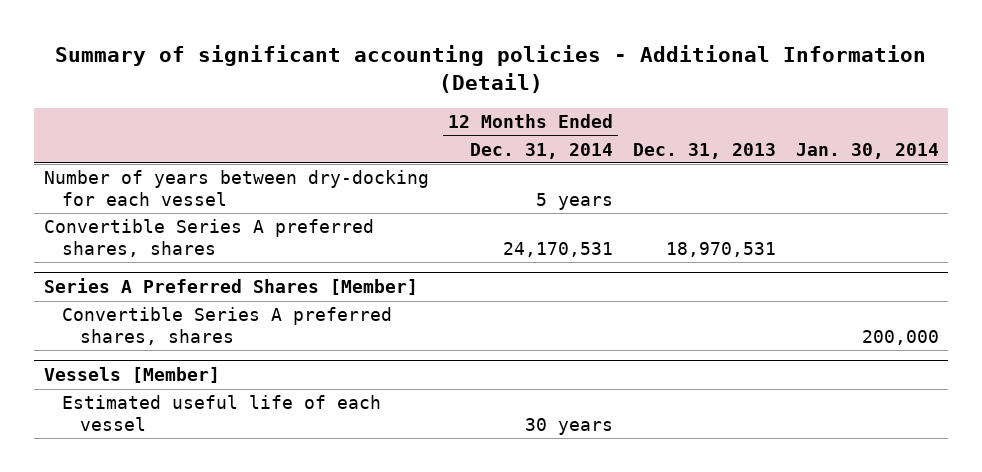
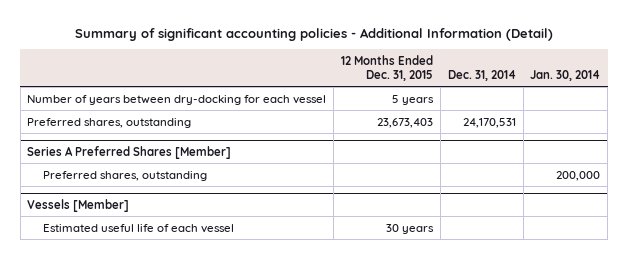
- | 12 Months Ended Dec. 31, 2014 | Dec. 31, 2013 | Jan. 30, 2014
+ | 12 Months Ended Dec. 31, 2015 | Dec. 31, 2014 | Jan. 30, 2014
- Convertible Series A preferred shares, shares | 24,170,531 | 18,970,531 |
+ Preferred shares, outstanding | 23,673,403 | 24,170,531 |
@ Series A Preferred Shares [Member]
- Convertible Series A preferred shares, shares | | | 200,000
+ Preferred shares, outstanding | | | 200,000

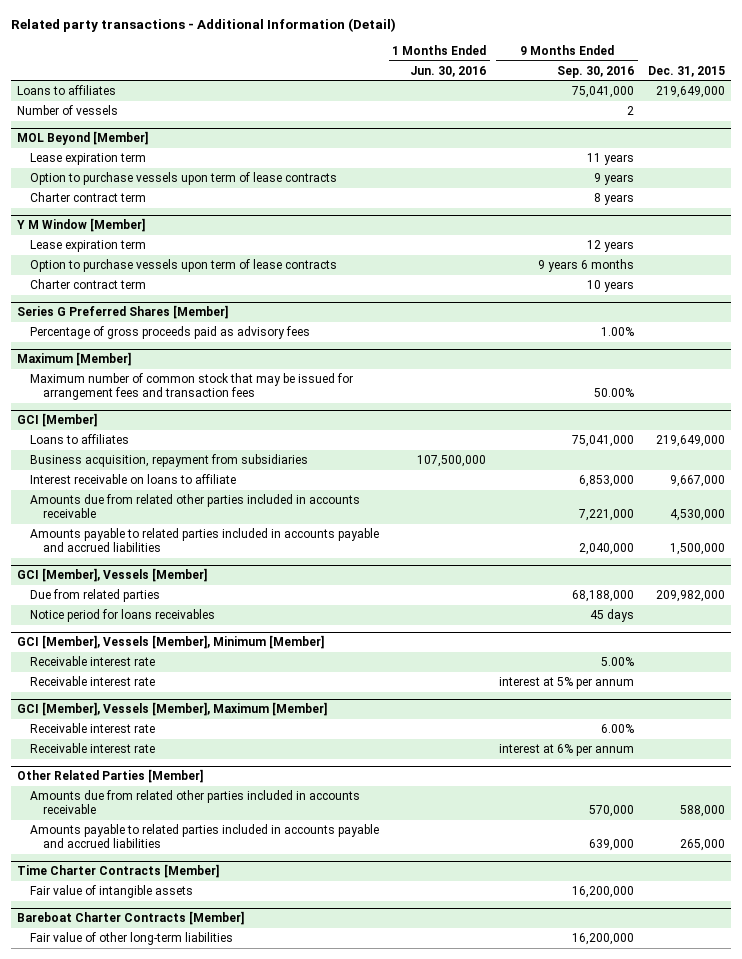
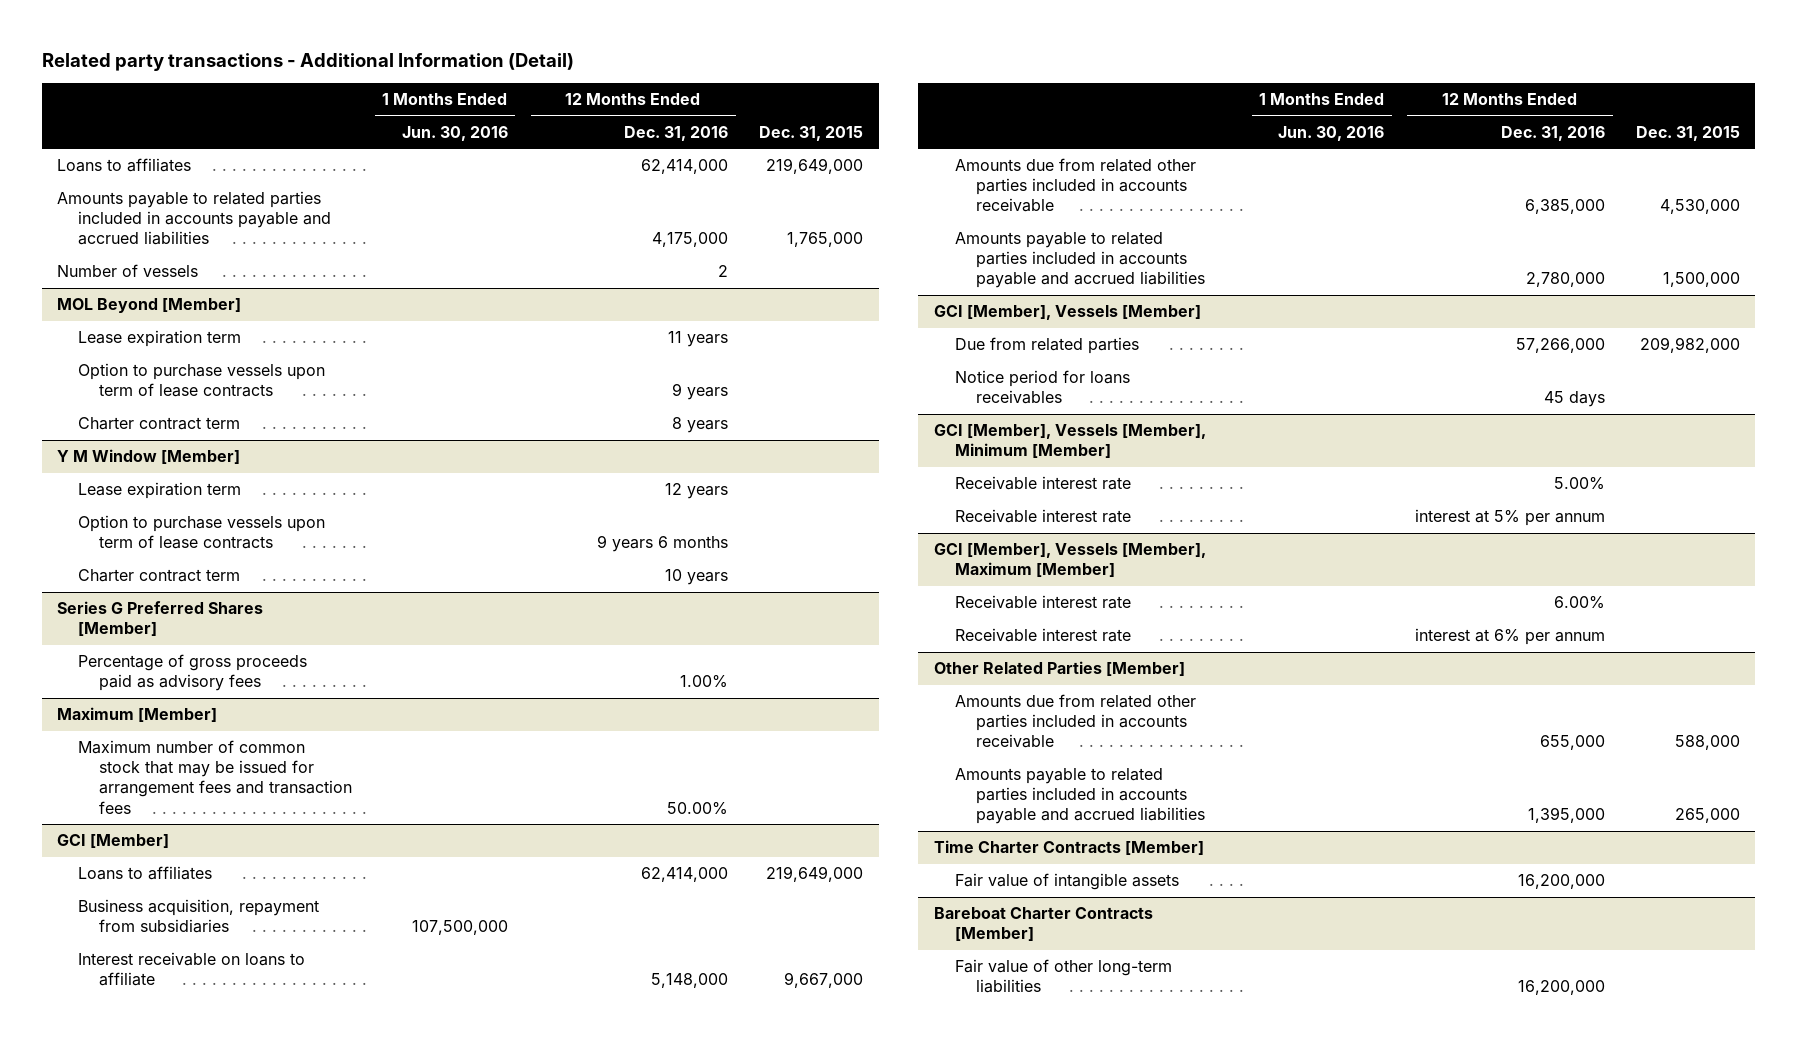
- | 1 Months Ended Jun. 30, 2016 | 9 Months Ended Sep. 30, 2016 | Dec. 31, 2015
+ | 1 Months Ended Jun. 30, 2016 | 12 Months Ended Dec. 31, 2016 | Dec. 31, 2015
+ Amounts payable to related parties included in accounts payable and accrued liabilities | | 4,175,000 | 1,765,000

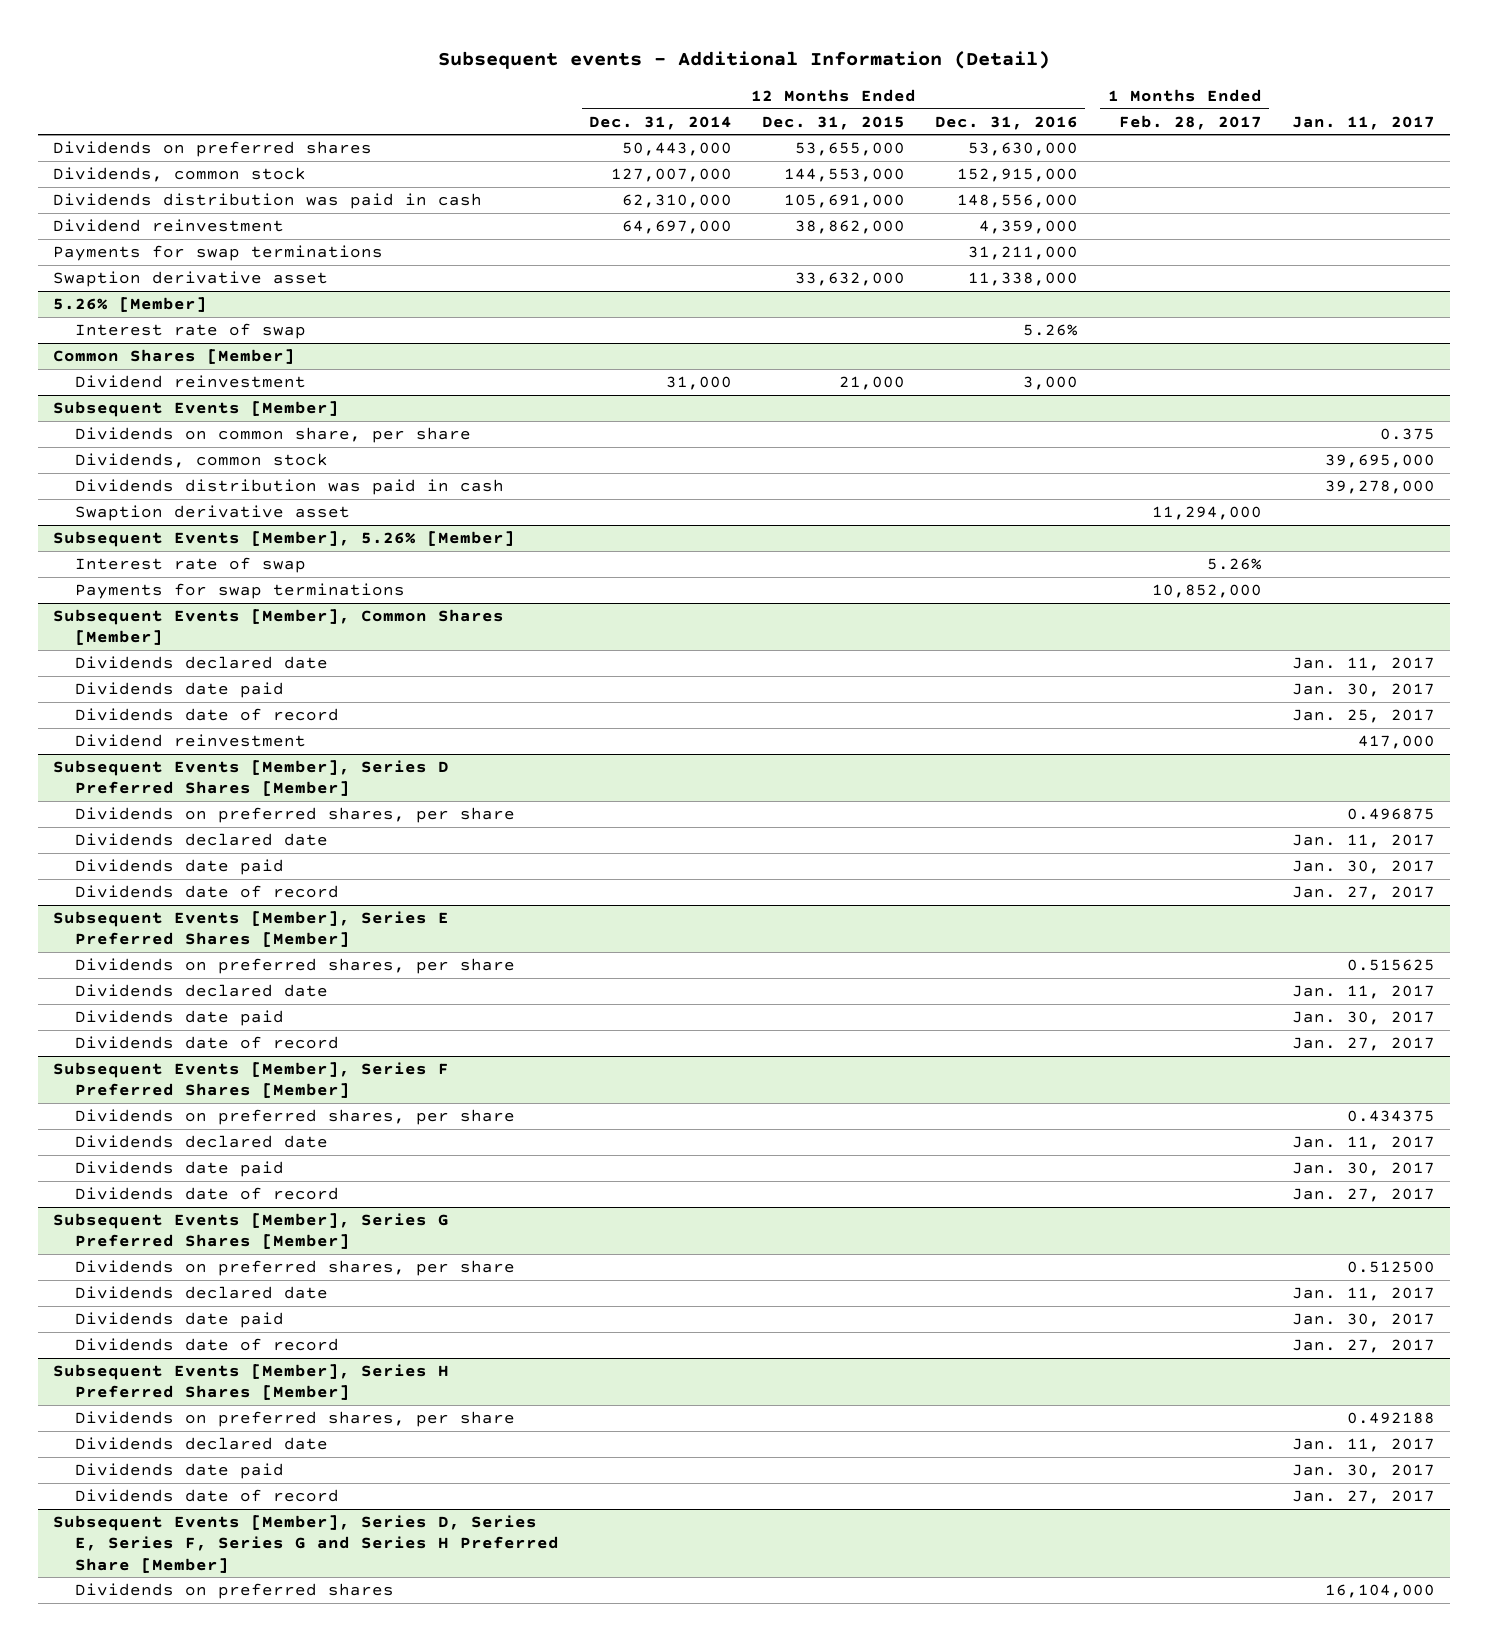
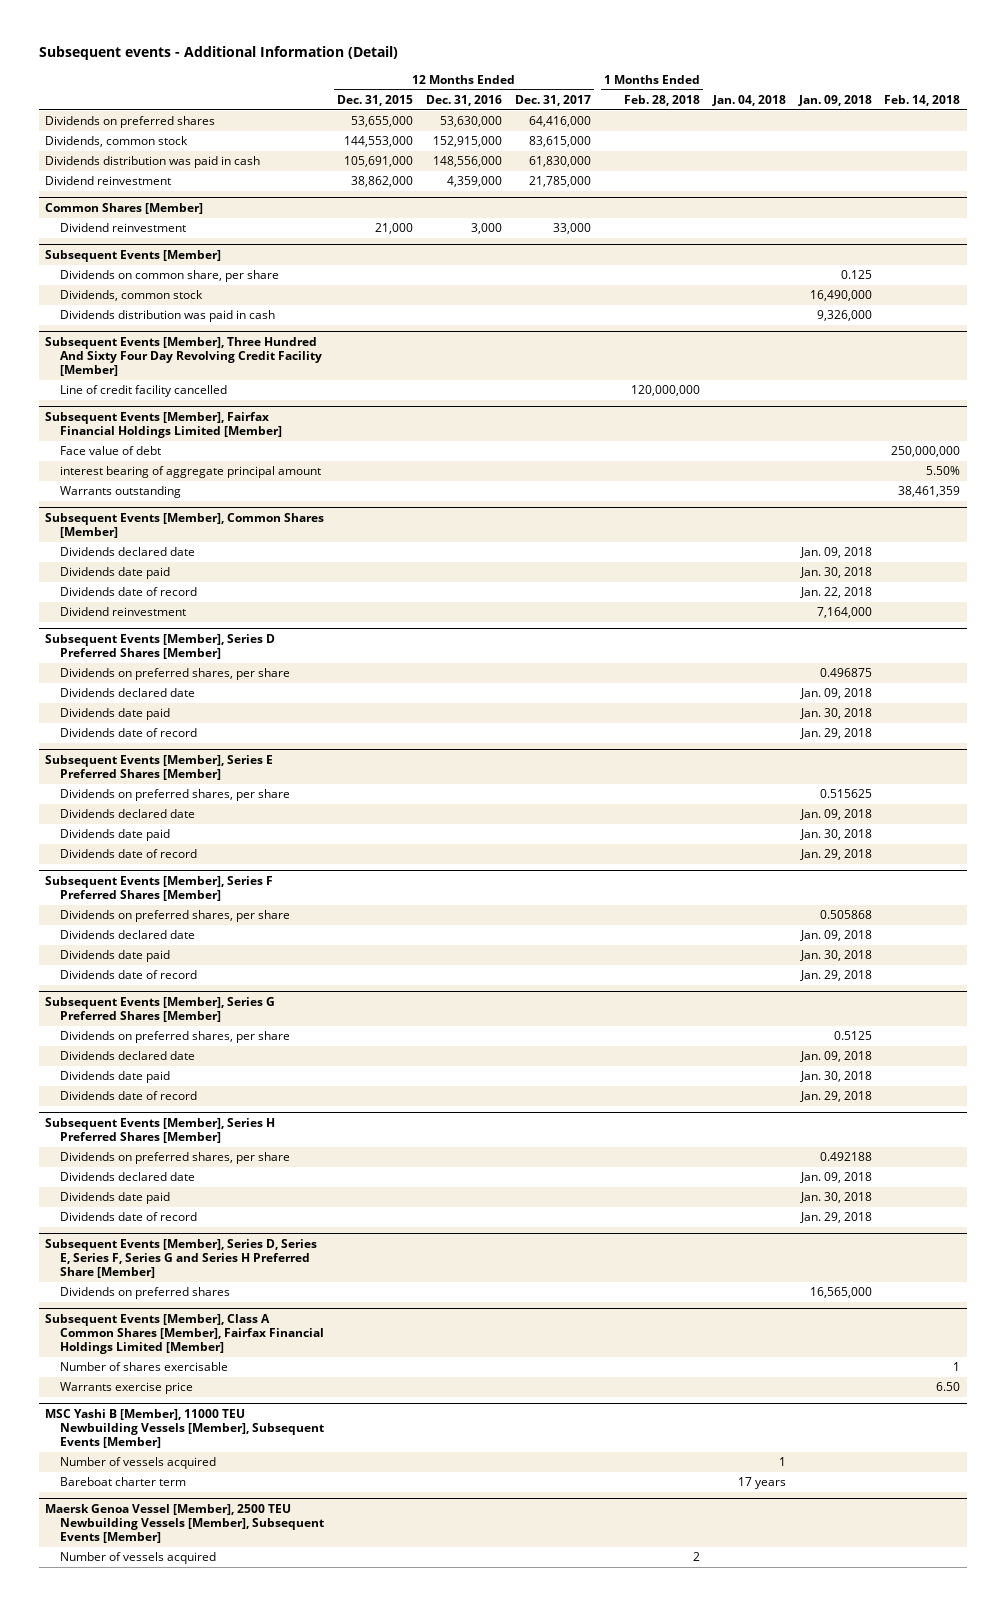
- | 12 Months Ended Dec. 31, 2014 | 12 Months Ended Dec. 31, 2015 | 12 Months Ended Dec. 31, 2016 | 1 Months Ended Feb. 28, 2017 | Jan. 11, 2017
+ | 12 Months Ended Dec. 31, 2015 | 12 Months Ended Dec. 31, 2016 | 12 Months Ended Dec. 31, 2017 | 1 Months Ended Feb. 28, 2018 | Jan. 04, 2018 | Jan. 09, 2018 | Feb. 14, 2018
- Payments for swap terminations | | | 31,211,000 | |
- Swaption derivative asset | | 33,632,000 | 11,338,000 | |
- 5.26% [Member]
- Interest rate of swap | | | 5.26% | |
@ Subsequent Events [Member]
- Swaption derivative asset | | | | 11,294,000 |
- Subsequent Events [Member], 5.26% [Member]
- Interest rate of swap | | | | 5.26% |
- Payments for swap terminations | | | | 10,852,000 |
+ Subsequent Events [Member], Three Hundred And Sixty Four Day Revolving Credit Facility [Member]
+ Line of credit facility cancelled | | | | 120,000,000 | | |
+ Subsequent Events [Member], Fairfax Financial Holdings Limited [Member]
+ Face value of debt | | | | | | | 250,000,000
+ interest bearing of aggregate principal amount | | | | | | | 5.50%
+ Warrants outstanding | | | | | | | 38,461,359
+ Subsequent Events [Member], Class A Common Shares [Member], Fairfax Financial Holdings Limited [Member]
+ Number of shares exercisable | | | | | | | 1
+ Warrants exercise price | | | | | | | 6.50
+ MSC Yashi B [Member], 11000 TEU Newbuilding Vessels [Member], Subsequent Events [Member]
+ Number of vessels acquired | | | | | 1 | |
+ Bareboat charter term | | | | | 17 years | |
+ Maersk Genoa Vessel [Member], 2500 TEU Newbuilding Vessels [Member], Subsequent Events [Member]
+ Number of vessels acquired | | | | 2 | | |

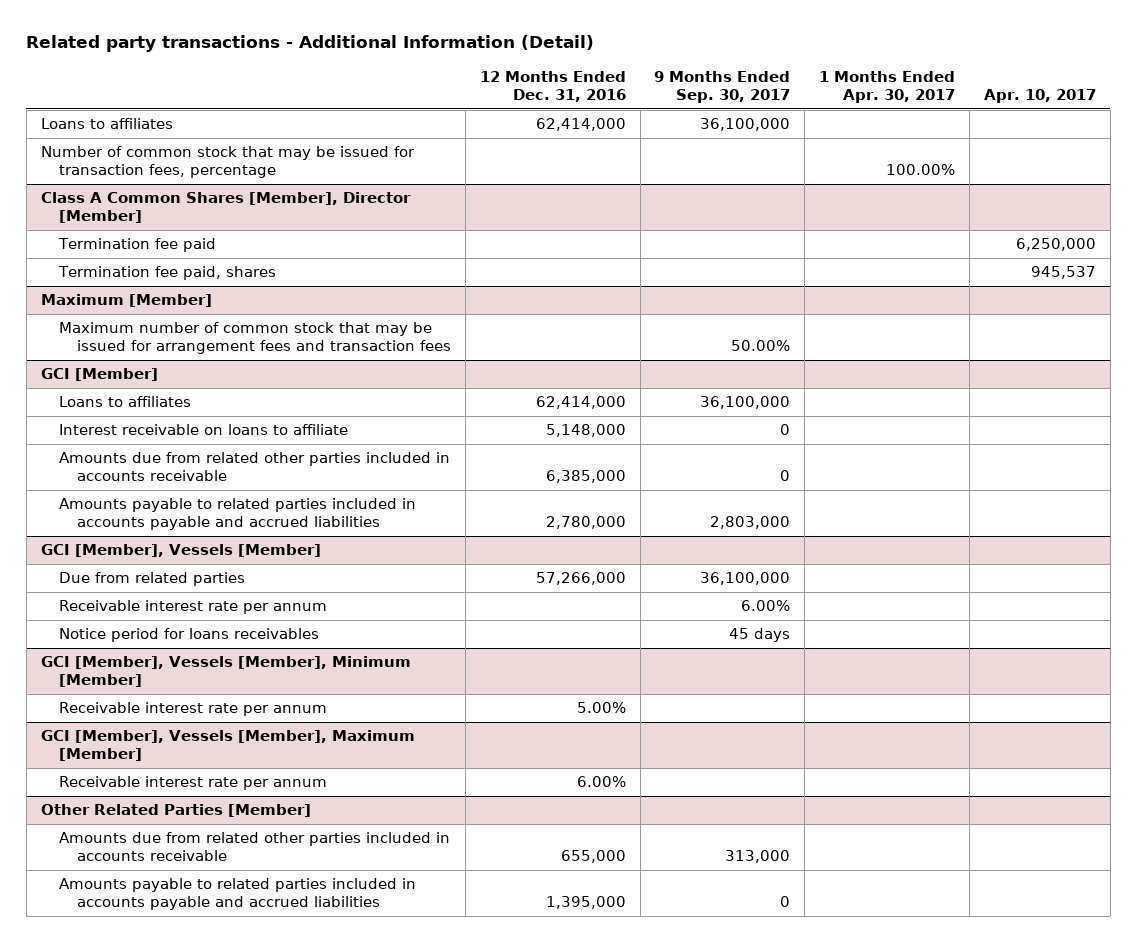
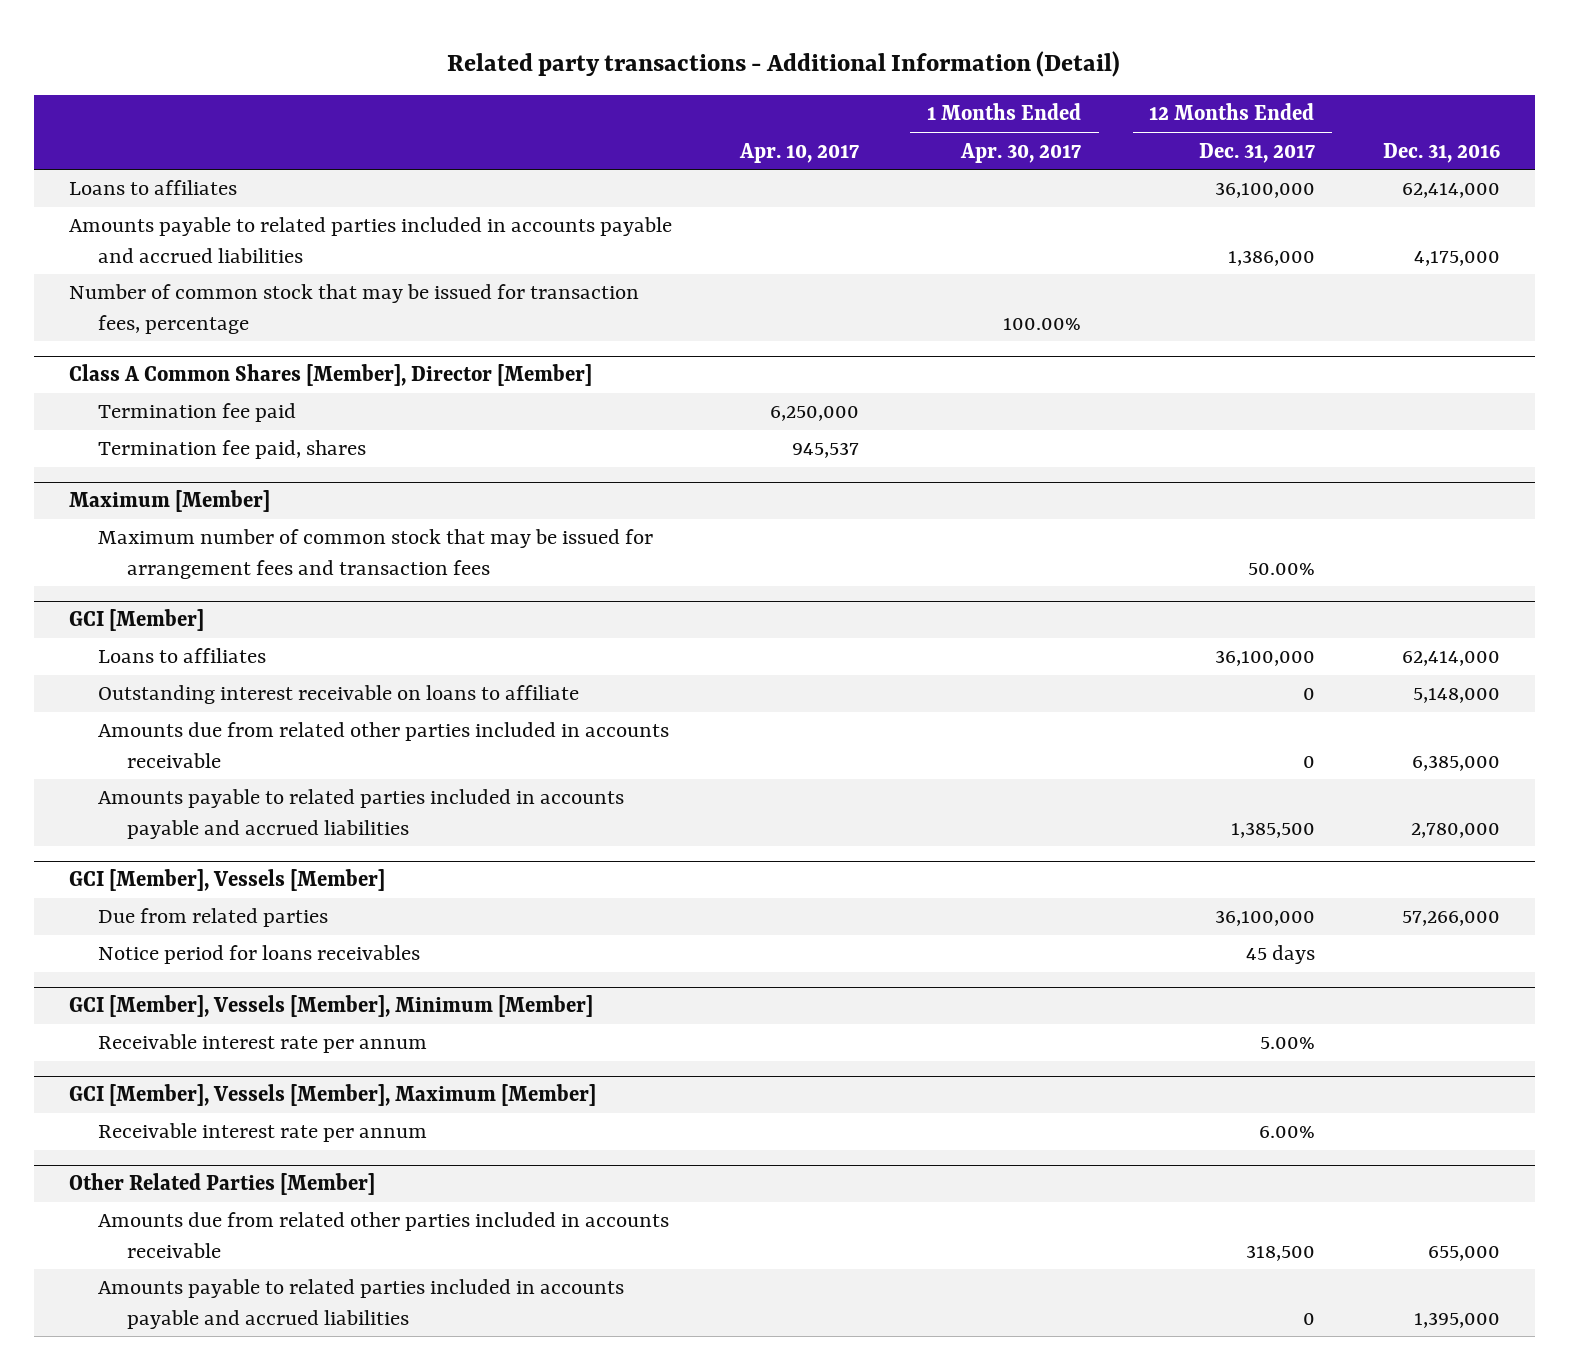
- | 12 Months Ended Dec. 31, 2016 | 9 Months Ended Sep. 30, 2017 | 1 Months Ended Apr. 30, 2017 | Apr. 10, 2017
+ | Apr. 10, 2017 | 1 Months Ended Apr. 30, 2017 | 12 Months Ended Dec. 31, 2017 | Dec. 31, 2016
+ Amounts payable to related parties included in accounts payable and accrued liabilities | | | 1,386,000 | 4,175,000
@ GCI [Member]
- Interest receivable on loans to affiliate | 5,148,000 | 0 | |
+ Outstanding interest receivable on loans to affiliate | | | 0 | 5,148,000
@ GCI [Member], Vessels [Member]
- Receivable interest rate per annum | | 6.00% | |

